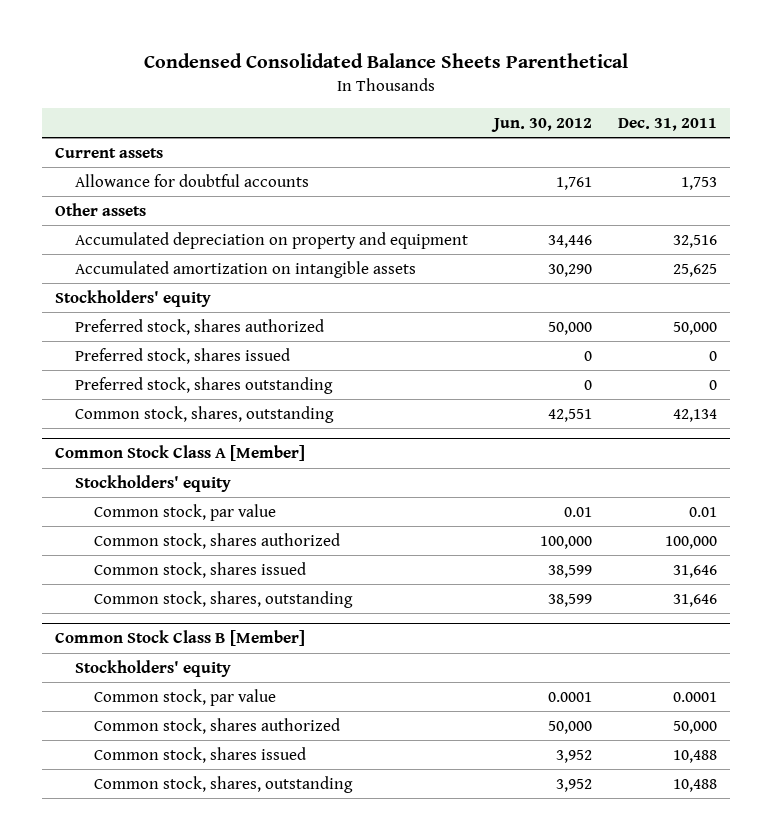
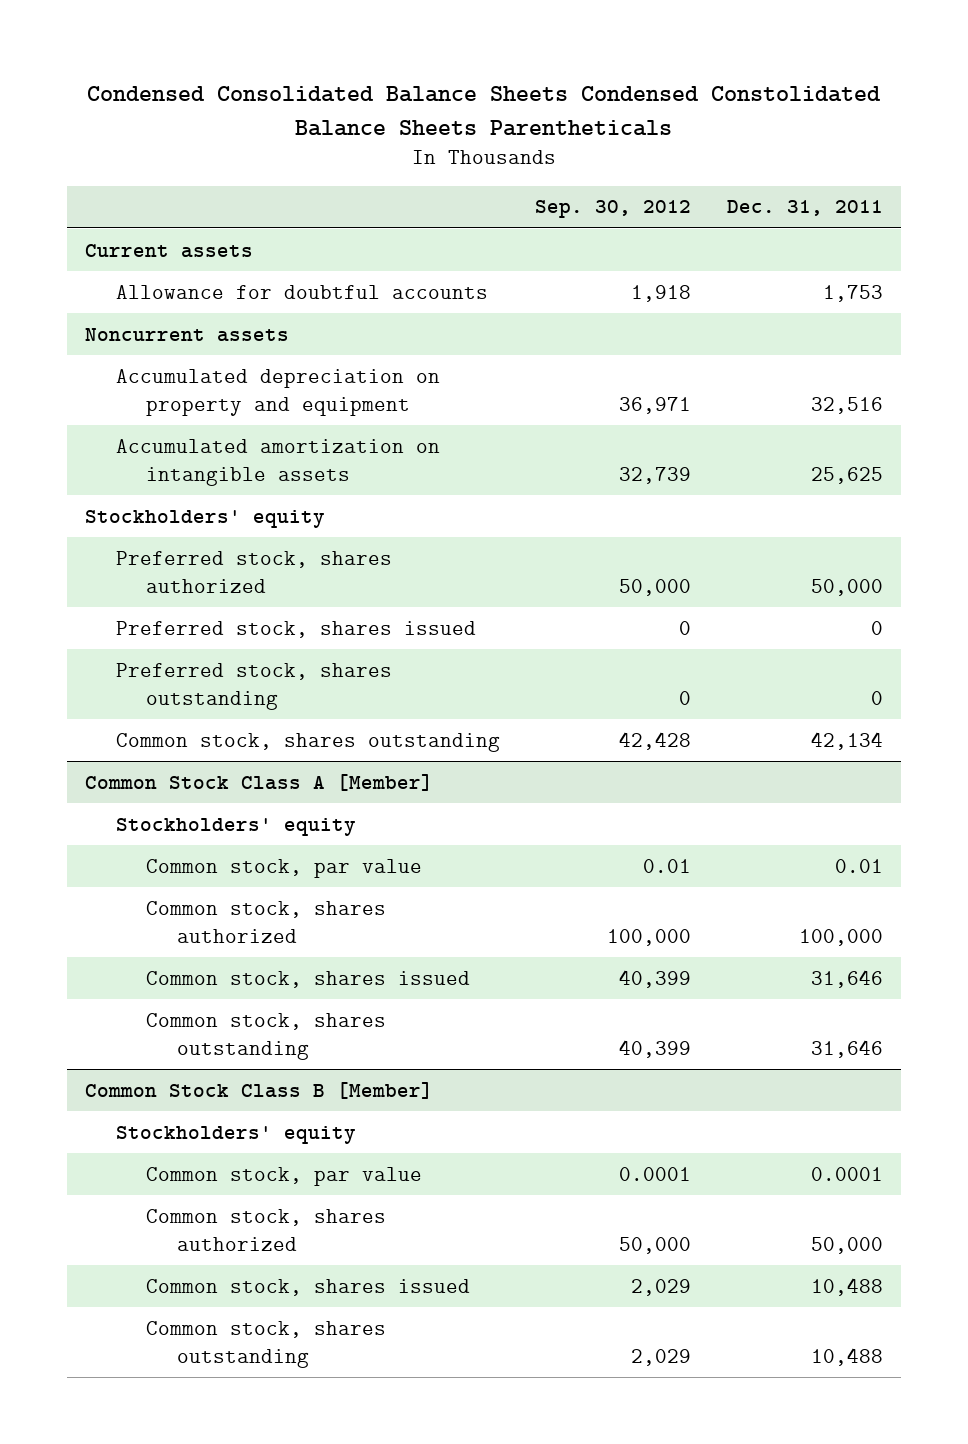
- Condensed Consolidated Balance Sheets Parenthetical
+ Condensed Consolidated Balance Sheets Condensed Constolidated Balance Sheets Parentheticals
- | Jun. 30, 2012 | Dec. 31, 2011
+ | Sep. 30, 2012 | Dec. 31, 2011
- Other assets
+ Noncurrent assets
- Common stock, shares, outstanding | 42,551 | 42,134
+ Common stock, shares outstanding | 42,428 | 42,134
@ Common Stock Class A [Member]
- Common stock, shares, outstanding | 38,599 | 31,646
+ Common stock, shares outstanding | 40,399 | 31,646
@ Common Stock Class B [Member]
- Common stock, shares, outstanding | 3,952 | 10,488
+ Common stock, shares outstanding | 2,029 | 10,488

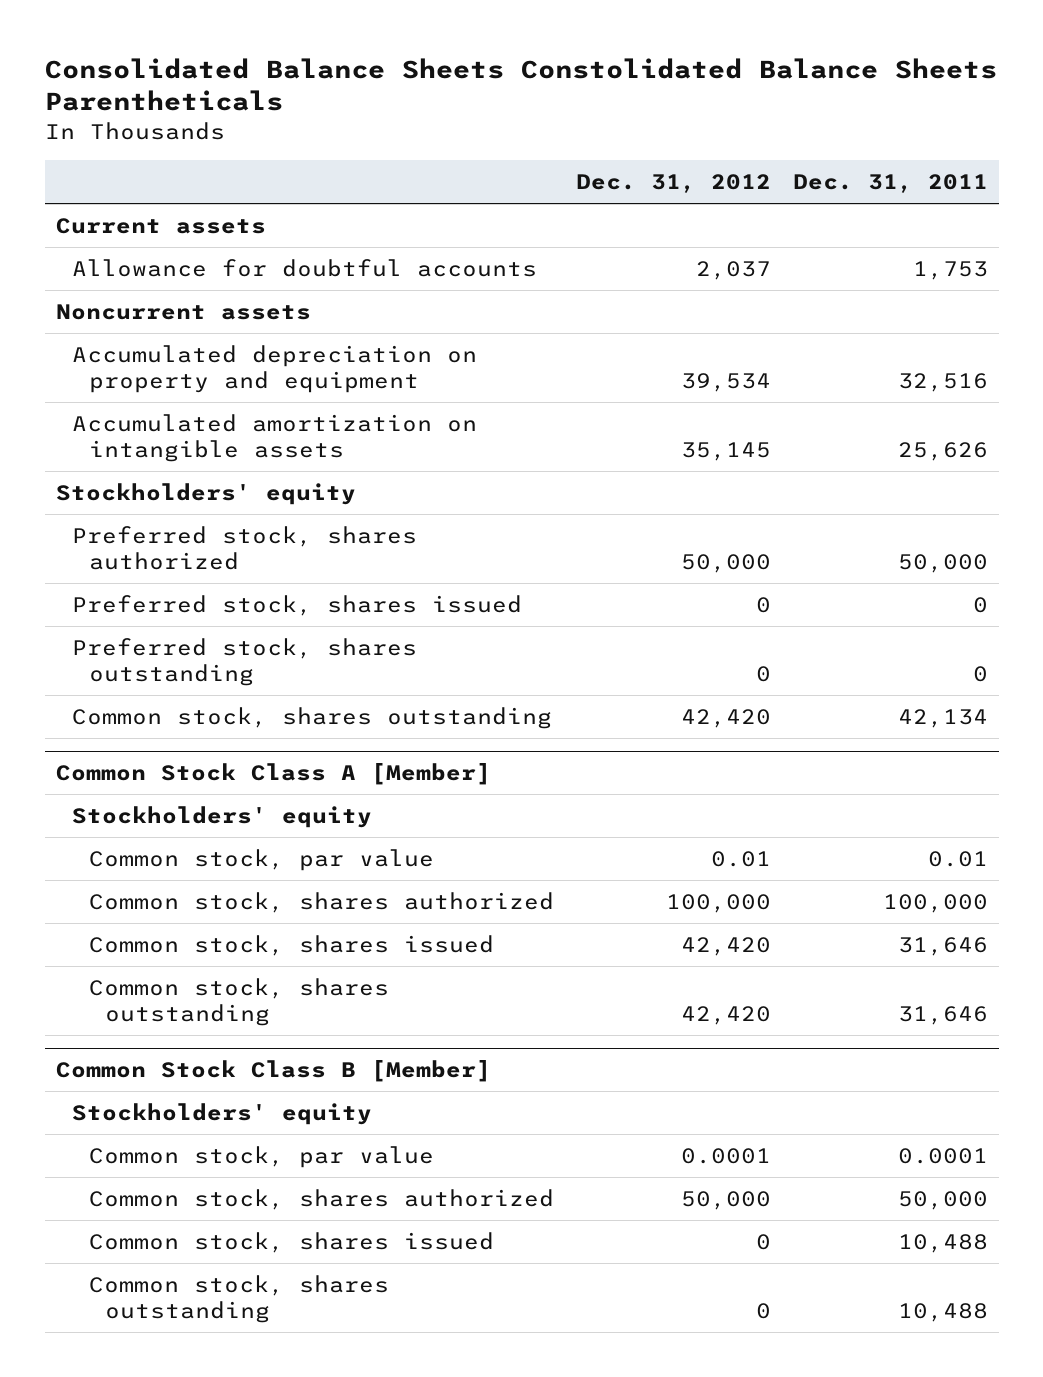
- Condensed Consolidated Balance Sheets Condensed Constolidated Balance Sheets Parentheticals
+ Consolidated Balance Sheets Constolidated Balance Sheets Parentheticals
- | Sep. 30, 2012 | Dec. 31, 2011
+ | Dec. 31, 2012 | Dec. 31, 2011
- Accumulated amortization on intangible assets | 32,739 | 25,625
+ Accumulated amortization on intangible assets | 35,145 | 25,626

